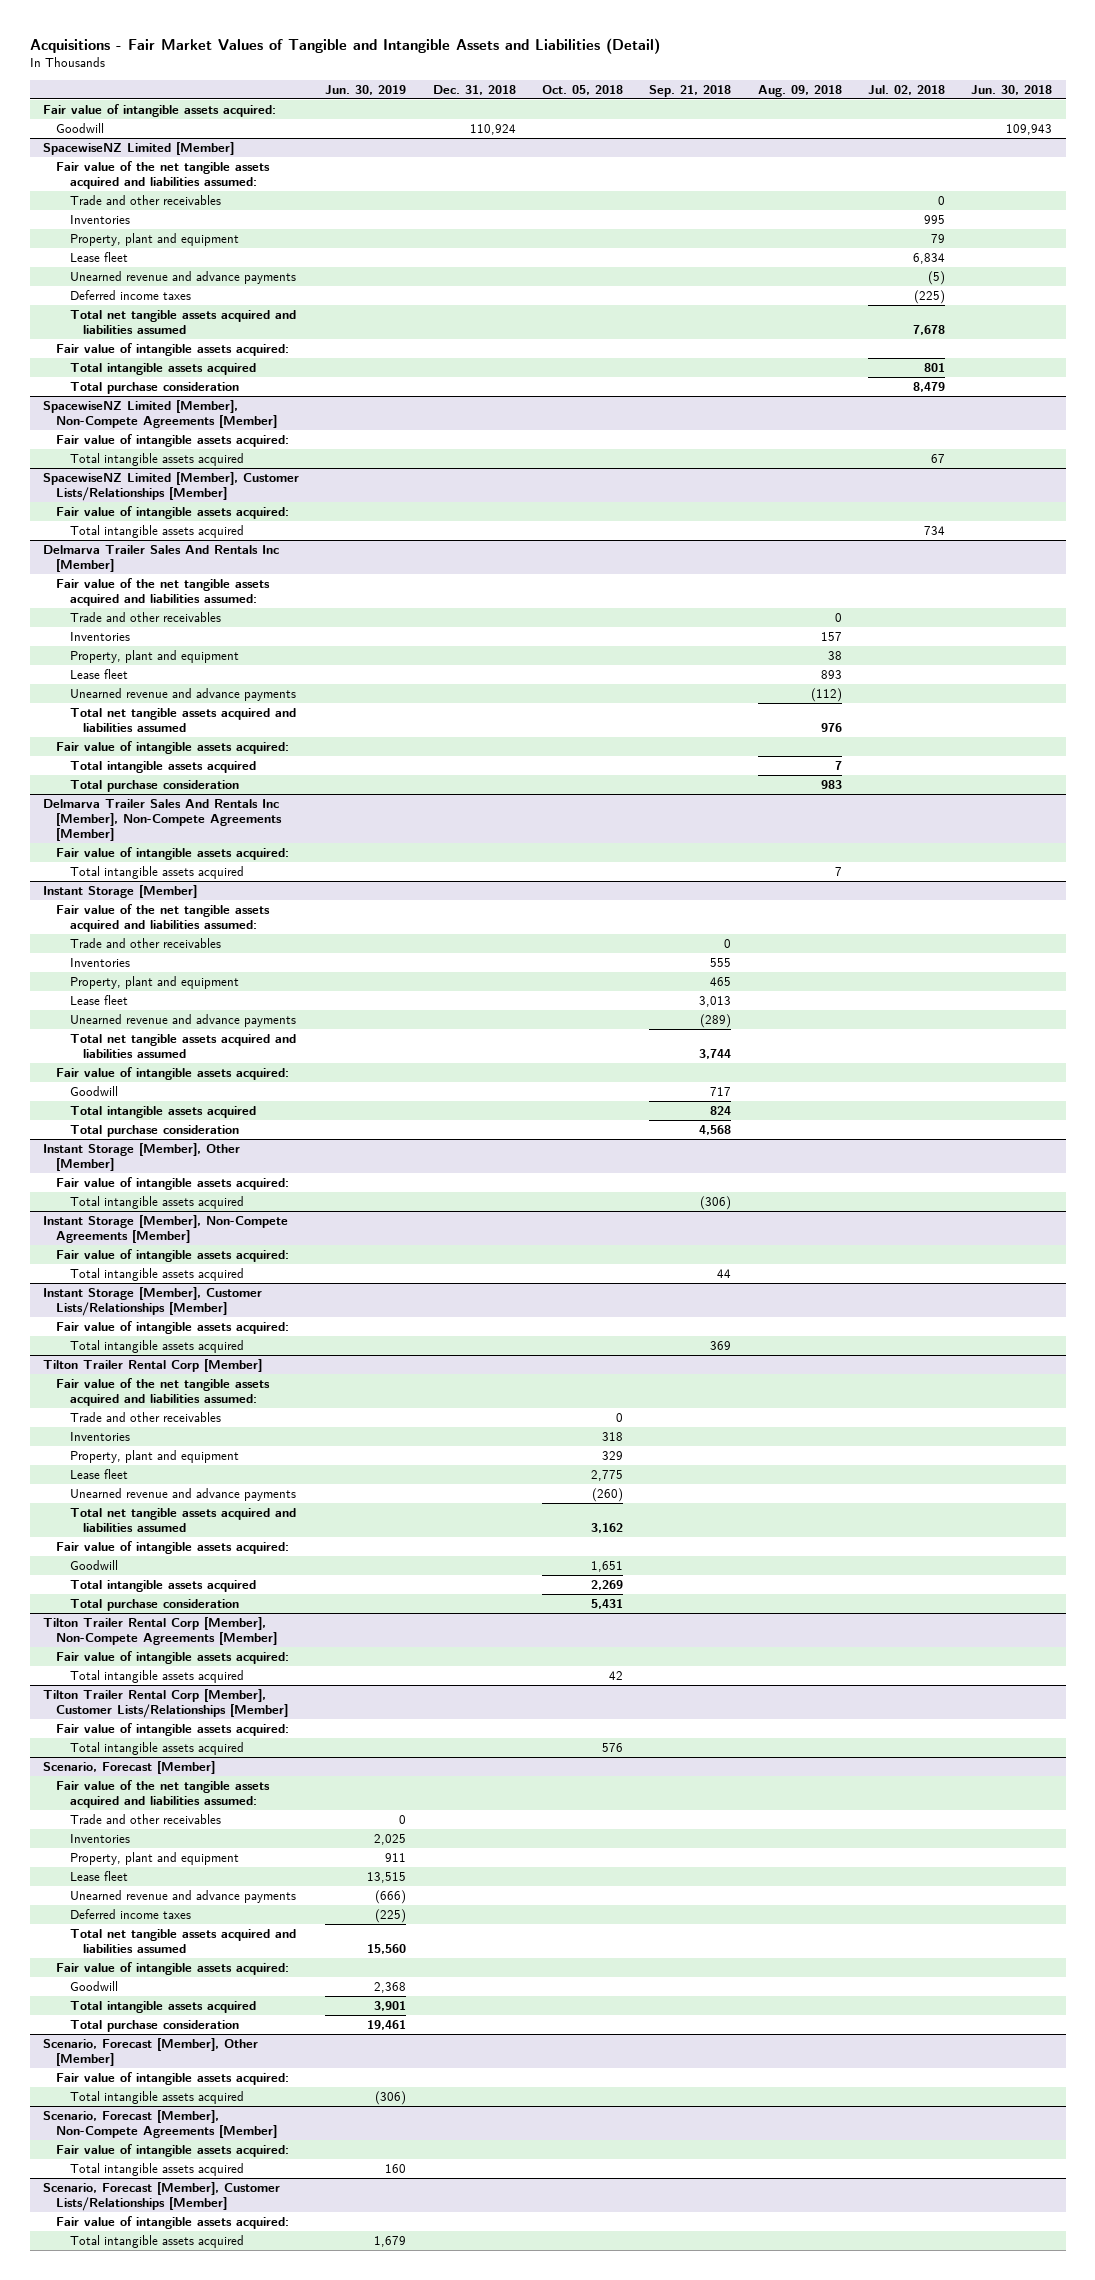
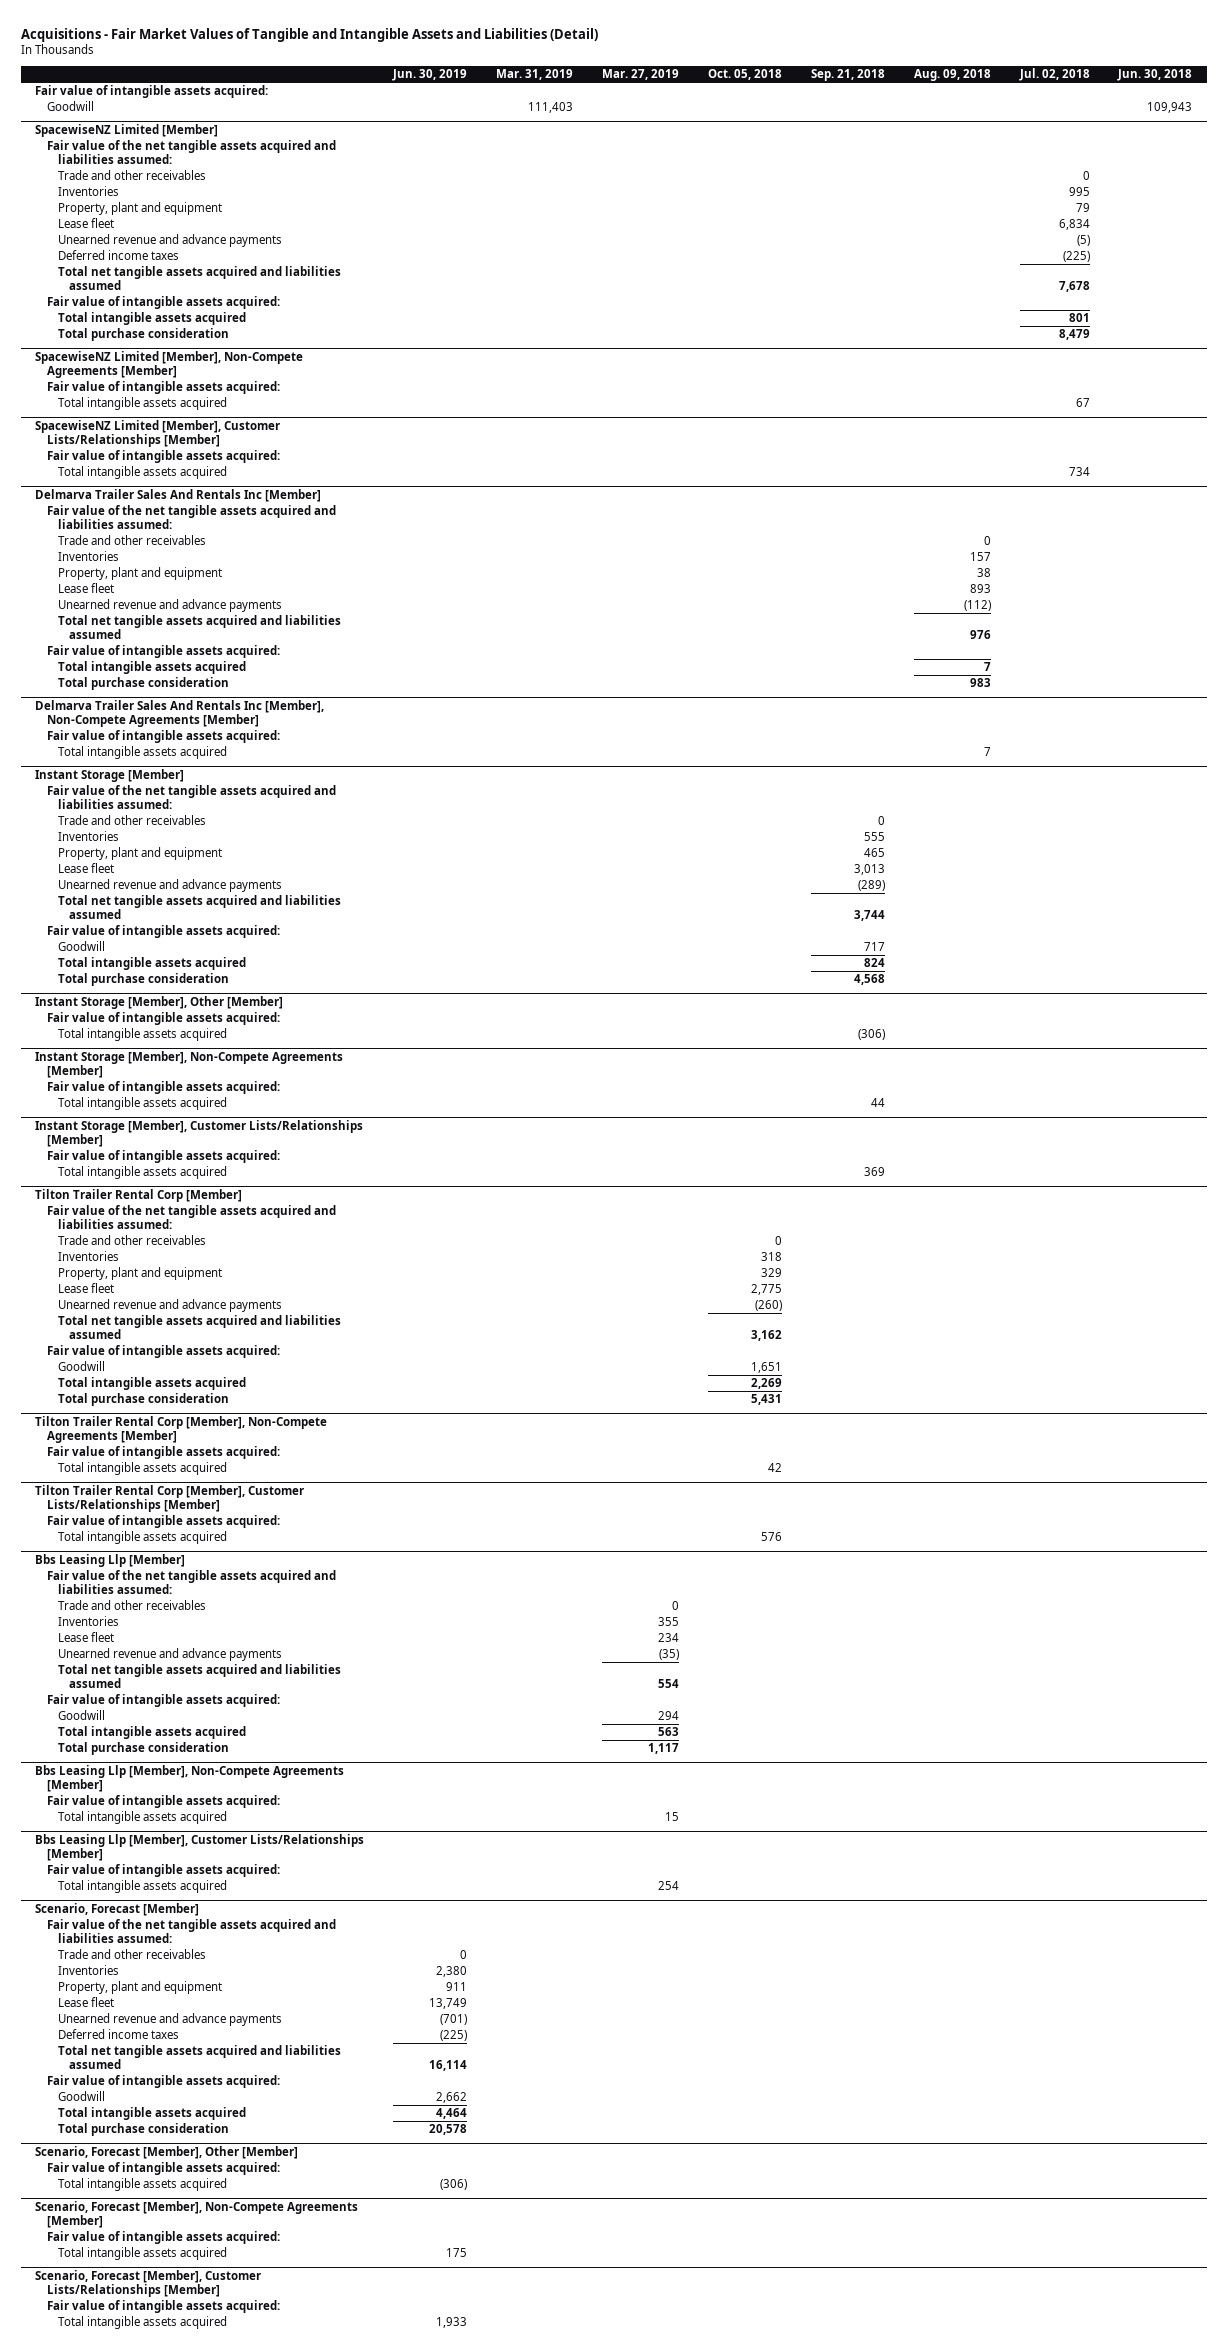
- | Jun. 30, 2019 | Dec. 31, 2018 | Oct. 05, 2018 | Sep. 21, 2018 | Aug. 09, 2018 | Jul. 02, 2018 | Jun. 30, 2018
+ | Jun. 30, 2019 | Mar. 31, 2019 | Mar. 27, 2019 | Oct. 05, 2018 | Sep. 21, 2018 | Aug. 09, 2018 | Jul. 02, 2018 | Jun. 30, 2018
+ Bbs Leasing Llp [Member]
+ Fair value of the net tangible assets acquired and liabilities assumed:
+ Trade and other receivables | | | 0 | | | | |
+ Inventories | | | 355 | | | | |
+ Lease fleet | | | 234 | | | | |
+ Unearned revenue and advance payments | | | (35) | | | | |
+ Total net tangible assets acquired and liabilities assumed | | | 554 | | | | |
+ Fair value of intangible assets acquired:
+ Goodwill | | | 294 | | | | |
+ Total intangible assets acquired | | | 563 | | | | |
+ Total purchase consideration | | | 1,117 | | | | |
+ Bbs Leasing Llp [Member], Non-Compete Agreements [Member]
+ Fair value of intangible assets acquired:
+ Total intangible assets acquired | | | 15 | | | | |
+ Bbs Leasing Llp [Member], Customer Lists/Relationships [Member]
+ Fair value of intangible assets acquired:
+ Total intangible assets acquired | | | 254 | | | | |
@ Scenario, Forecast [Member]
- Inventories | 2,025 | | | | | |
+ Inventories | 2,380 | | | | | | |
- Lease fleet | 13,515 | | | | | |
- Unearned revenue and advance payments | (666) | | | | | |
+ Lease fleet | 13,749 | | | | | | |
+ Unearned revenue and advance payments | (701) | | | | | | |
- Total net tangible assets acquired and liabilities assumed | 15,560 | | | | | |
+ Total net tangible assets acquired and liabilities assumed | 16,114 | | | | | | |
- Goodwill | 2,368 | | | | | |
- Total intangible assets acquired | 3,901 | | | | | |
- Total purchase consideration | 19,461 | | | | | |
+ Goodwill | 2,662 | | | | | | |
+ Total intangible assets acquired | 4,464 | | | | | | |
+ Total purchase consideration | 20,578 | | | | | | |
@ Scenario, Forecast [Member], Non-Compete Agreements [Member]
- Total intangible assets acquired | 160 | | | | | |
+ Total intangible assets acquired | 175 | | | | | | |
@ Scenario, Forecast [Member], Customer Lists/Relationships [Member]
- Total intangible assets acquired | 1,679 | | | | | |
+ Total intangible assets acquired | 1,933 | | | | | | |

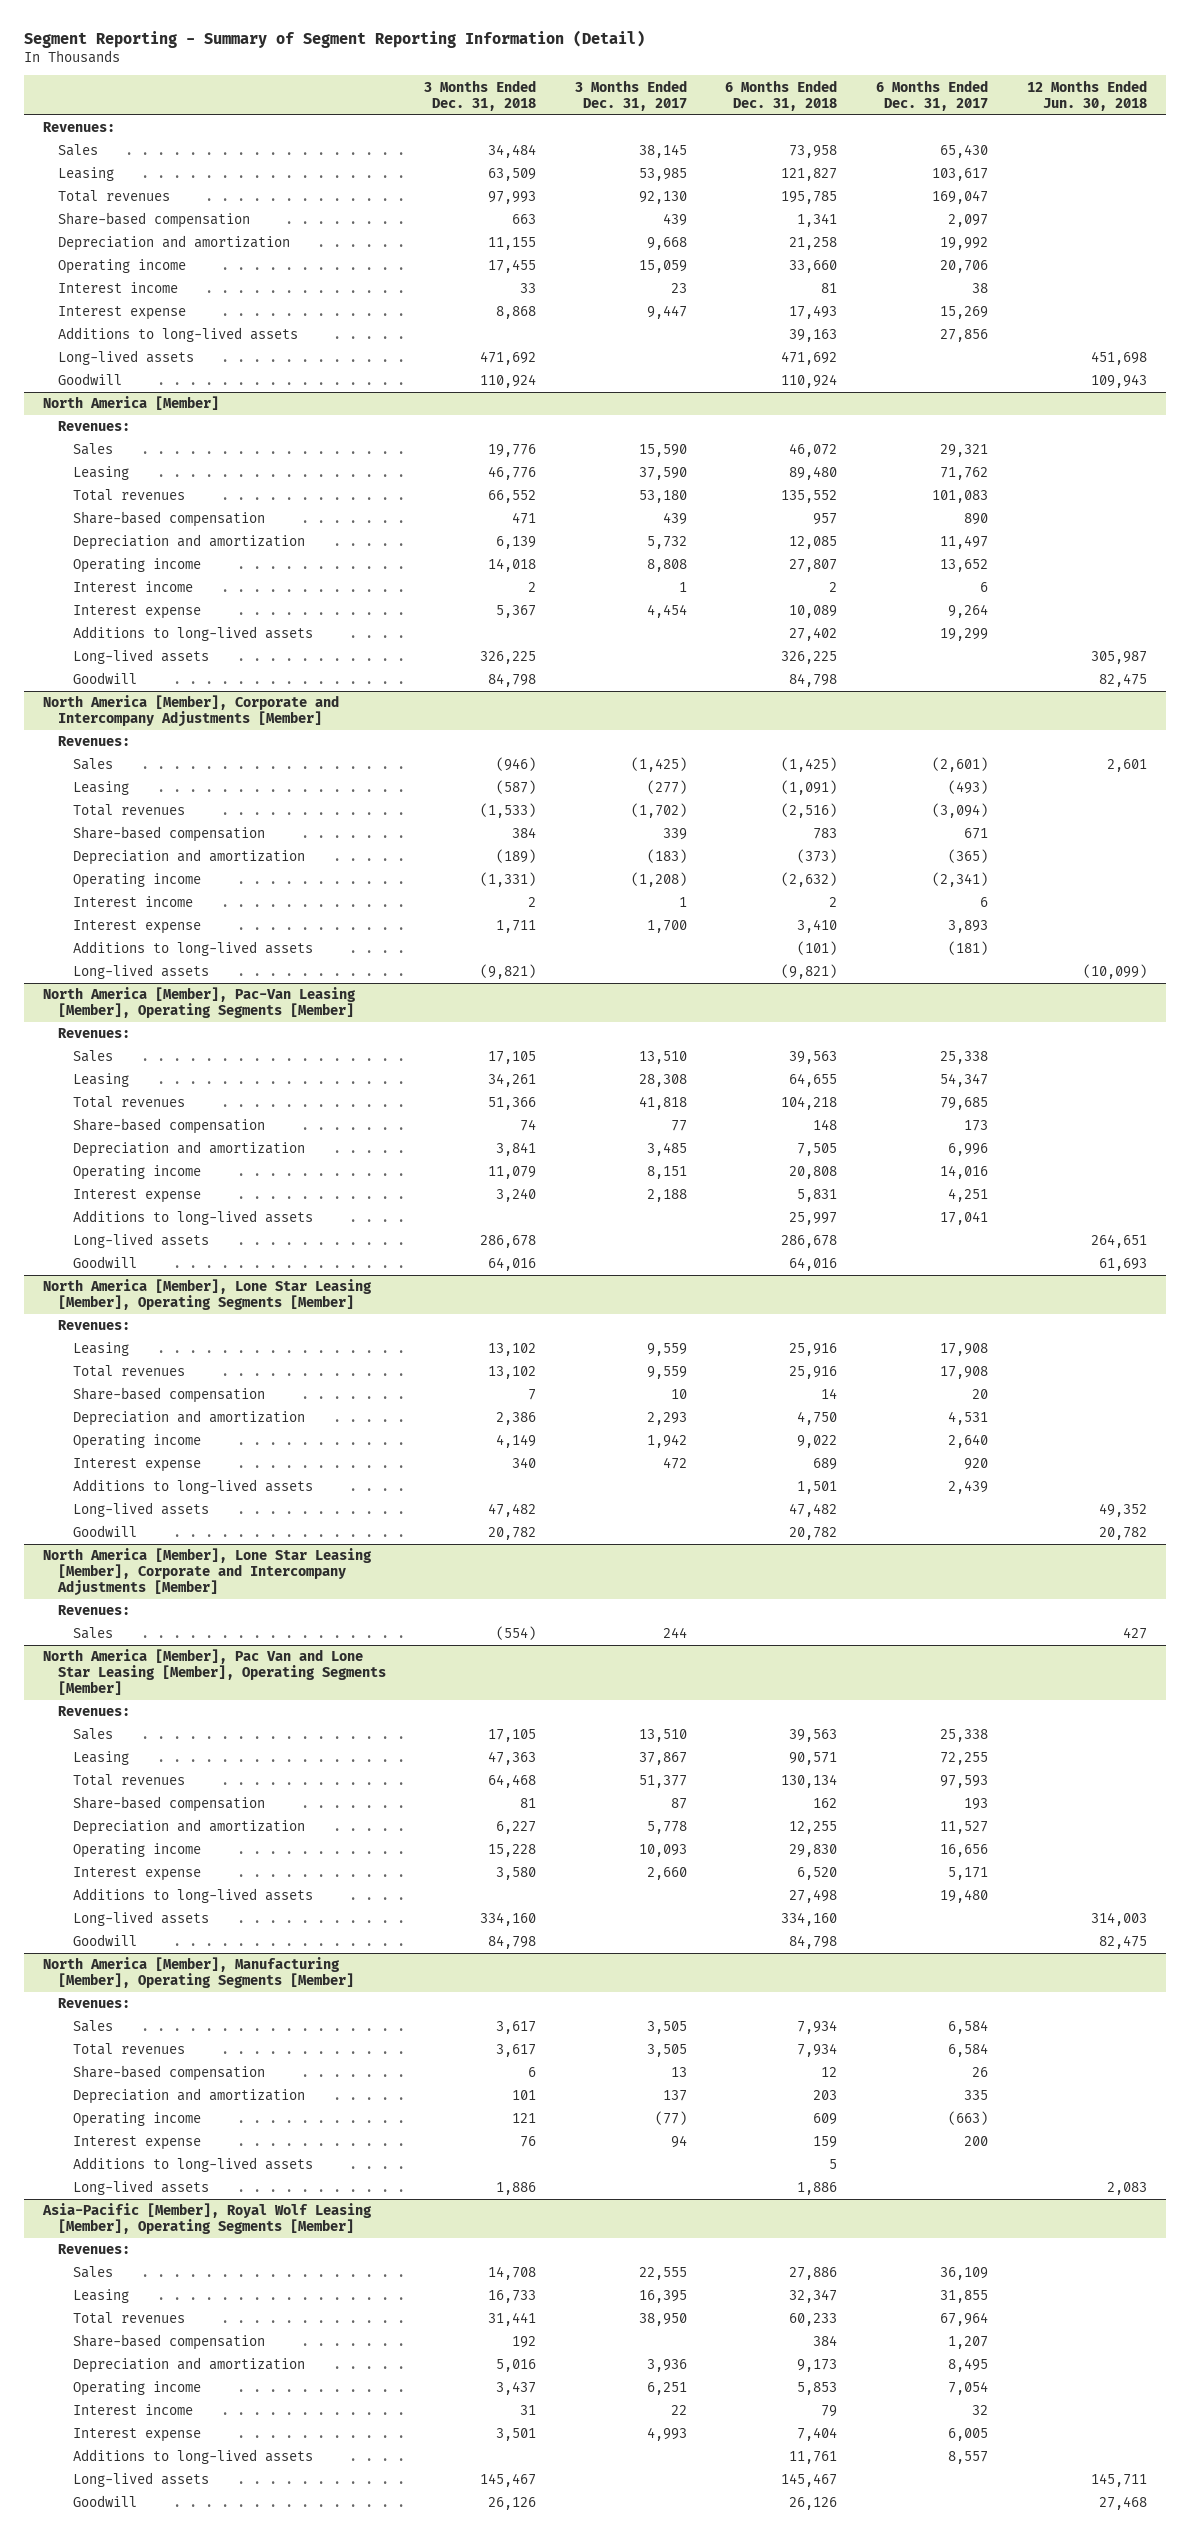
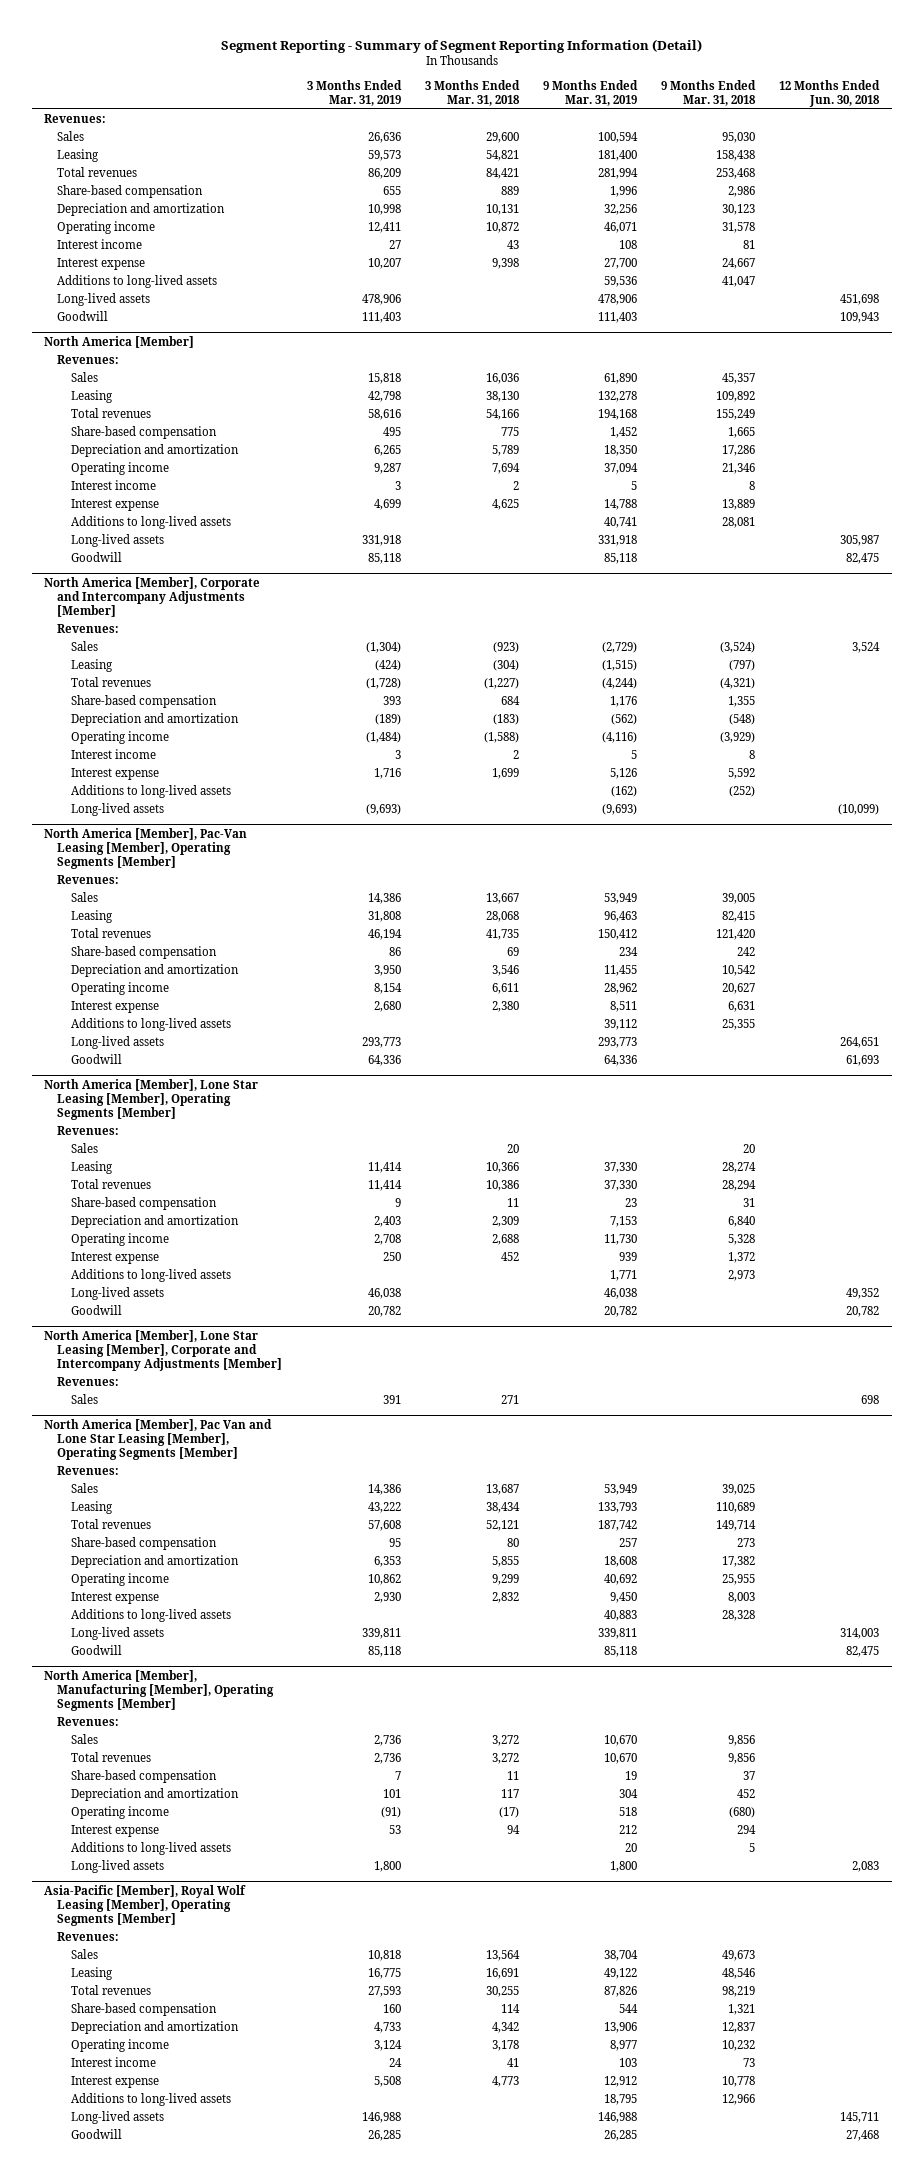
- | 3 Months Ended Dec. 31, 2018 | 3 Months Ended Dec. 31, 2017 | 6 Months Ended Dec. 31, 2018 | 6 Months Ended Dec. 31, 2017 | 12 Months Ended Jun. 30, 2018
+ | 3 Months Ended Mar. 31, 2019 | 3 Months Ended Mar. 31, 2018 | 9 Months Ended Mar. 31, 2019 | 9 Months Ended Mar. 31, 2018 | 12 Months Ended Jun. 30, 2018
@ North America [Member], Corporate and Intercompany Adjustments [Member]
- Sales | (946) | (1,425) | (1,425) | (2,601) | 2,601
+ Sales | (1,304) | (923) | (2,729) | (3,524) | 3,524
@ North America [Member], Lone Star Leasing [Member], Operating Segments [Member]
+ Sales | | 20 | | 20 |
@ North America [Member], Lone Star Leasing [Member], Corporate and Intercompany Adjustments [Member]
- Sales | (554) | 244 | | | 427
+ Sales | 391 | 271 | | | 698

